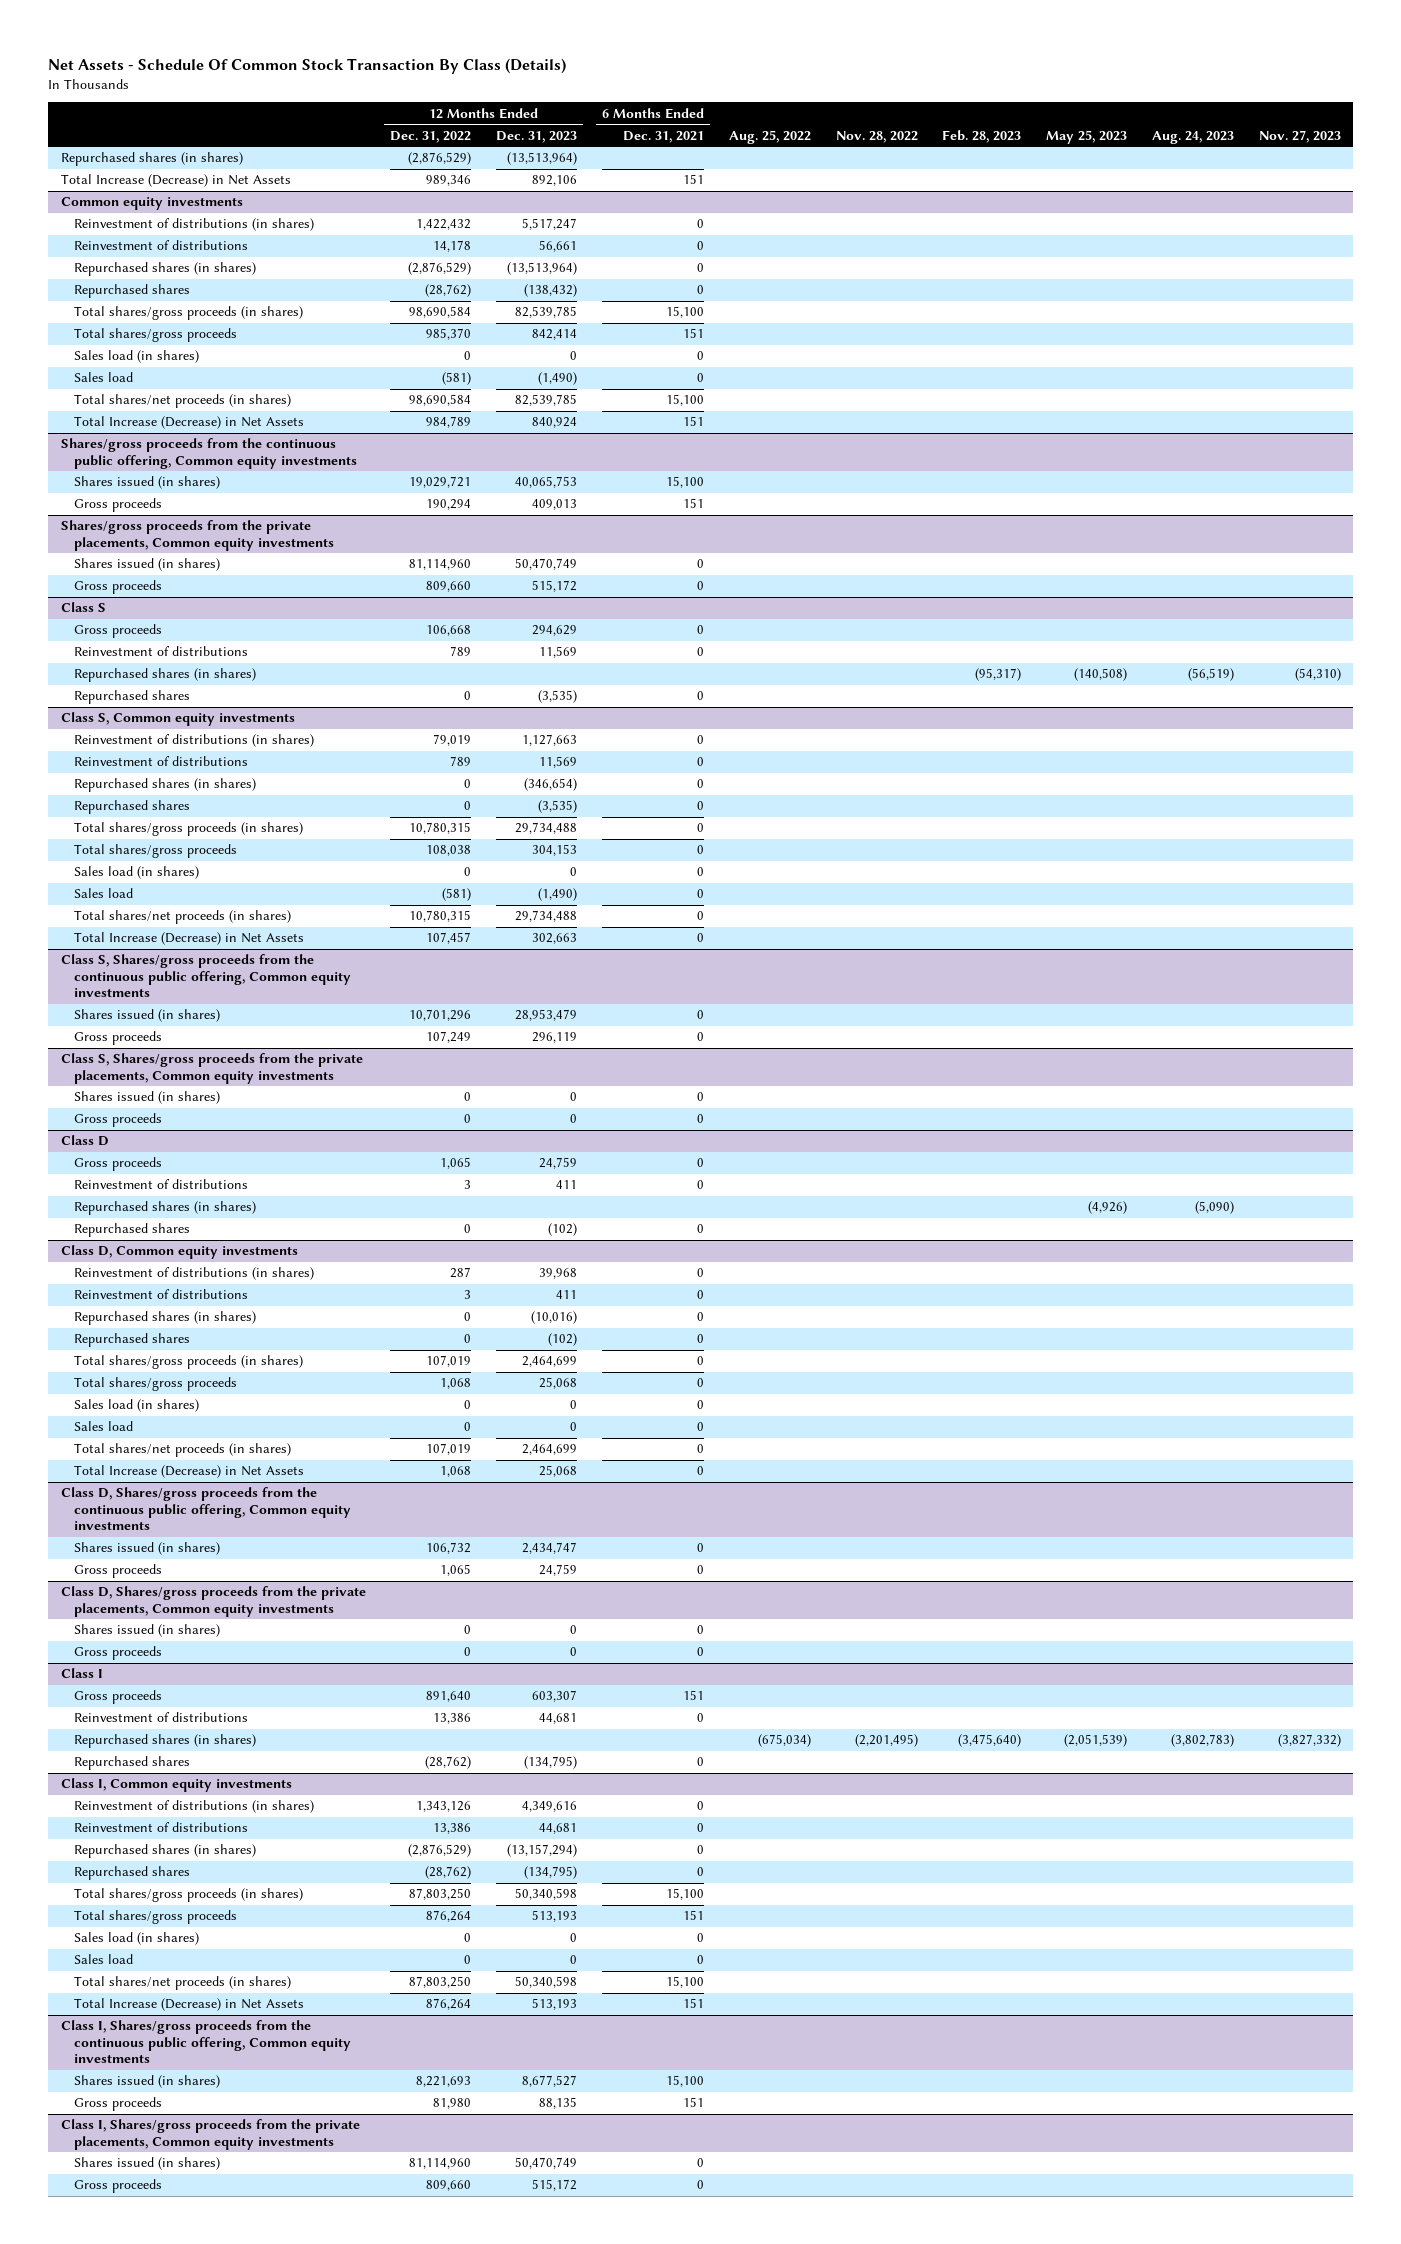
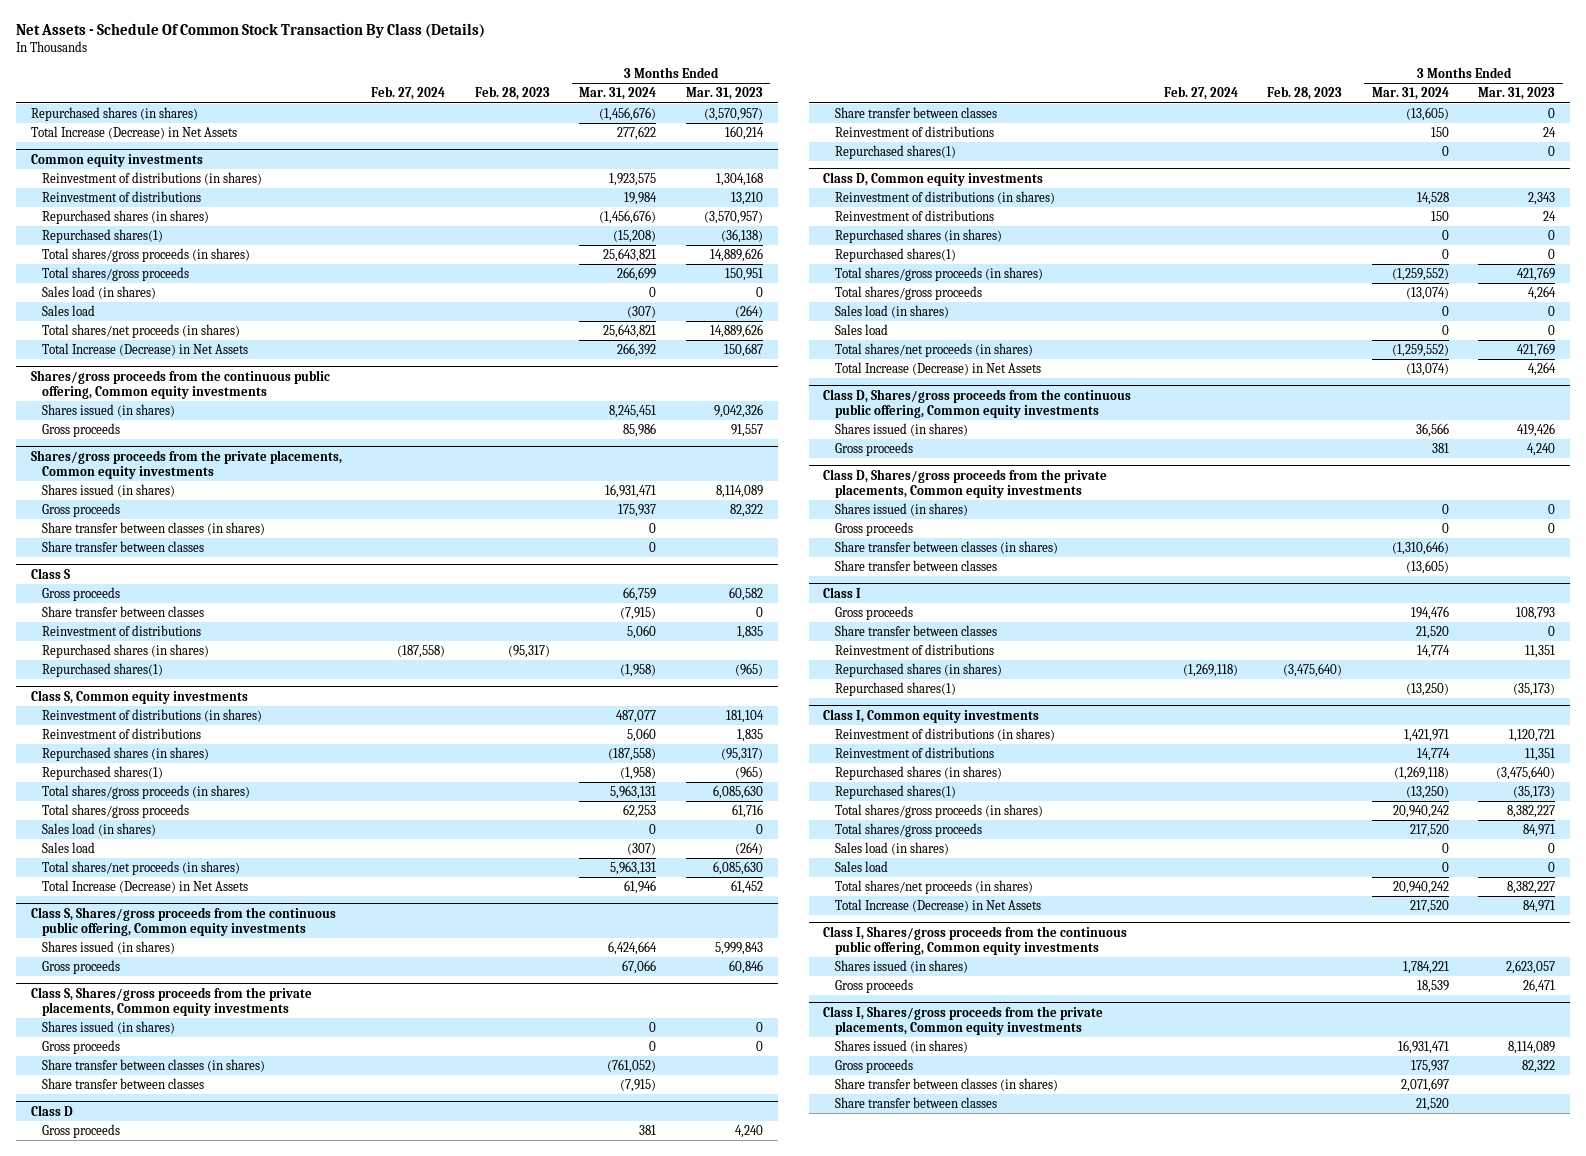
- | 12 Months Ended Dec. 31, 2022 | 12 Months Ended Dec. 31, 2023 | 6 Months Ended Dec. 31, 2021 | Aug. 25, 2022 | Nov. 28, 2022 | Feb. 28, 2023 | May 25, 2023 | Aug. 24, 2023 | Nov. 27, 2023
+ | Feb. 27, 2024 | Feb. 28, 2023 | 3 Months Ended Mar. 31, 2024 | 3 Months Ended Mar. 31, 2023
@ Common equity investments
- Repurchased shares | (28,762) | (138,432) | 0 | | | | | |
+ Repurchased shares(1) | | | (15,208) | (36,138)
@ Shares/gross proceeds from the private placements, Common equity investments
+ Share transfer between classes (in shares) | | | 0 |
+ Share transfer between classes | | | 0 |
@ Class S
+ Share transfer between classes | | | (7,915) | 0
- Repurchased shares | 0 | (3,535) | 0 | | | | | |
+ Repurchased shares(1) | | | (1,958) | (965)
@ Class S, Common equity investments
- Repurchased shares | 0 | (3,535) | 0 | | | | | |
+ Repurchased shares(1) | | | (1,958) | (965)
@ Class S, Shares/gross proceeds from the private placements, Common equity investments
+ Share transfer between classes (in shares) | | | (761,052) |
+ Share transfer between classes | | | (7,915) |
@ Class D
+ Share transfer between classes | | | (13,605) | 0
- Repurchased shares (in shares) | | | | | | | (4,926) | (5,090) |
- Repurchased shares | 0 | (102) | 0 | | | | | |
+ Repurchased shares(1) | | | 0 | 0
@ Class D, Common equity investments
- Repurchased shares | 0 | (102) | 0 | | | | | |
+ Repurchased shares(1) | | | 0 | 0
@ Class D, Shares/gross proceeds from the private placements, Common equity investments
+ Share transfer between classes (in shares) | | | (1,310,646) |
+ Share transfer between classes | | | (13,605) |
@ Class I
+ Share transfer between classes | | | 21,520 | 0
- Repurchased shares | (28,762) | (134,795) | 0 | | | | | |
+ Repurchased shares(1) | | | (13,250) | (35,173)
@ Class I, Common equity investments
- Repurchased shares | (28,762) | (134,795) | 0 | | | | | |
+ Repurchased shares(1) | | | (13,250) | (35,173)
@ Class I, Shares/gross proceeds from the private placements, Common equity investments
+ Share transfer between classes (in shares) | | | 2,071,697 |
+ Share transfer between classes | | | 21,520 |

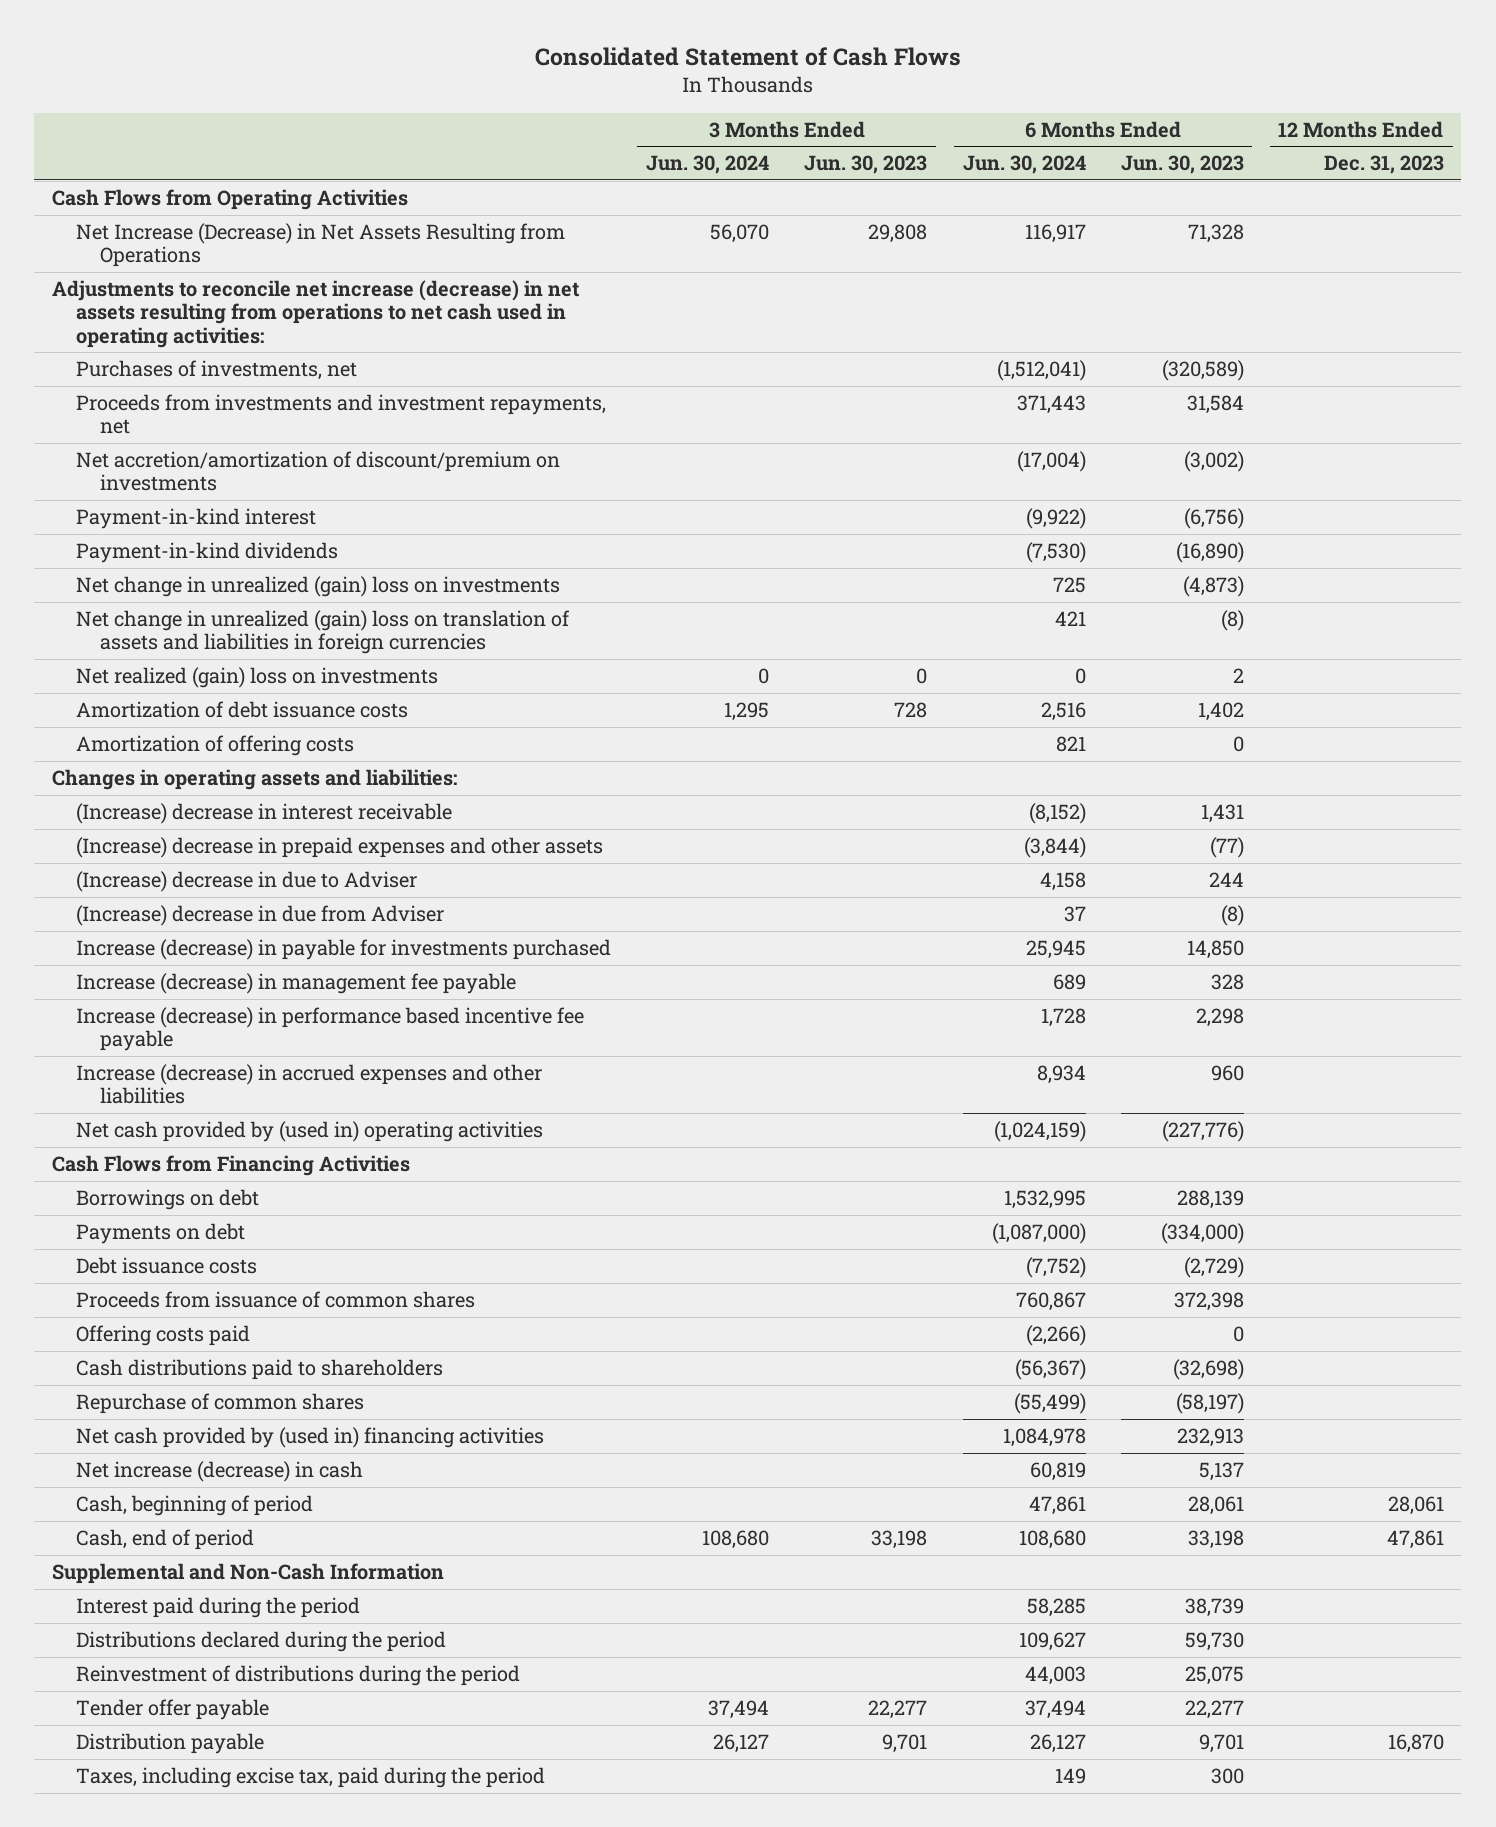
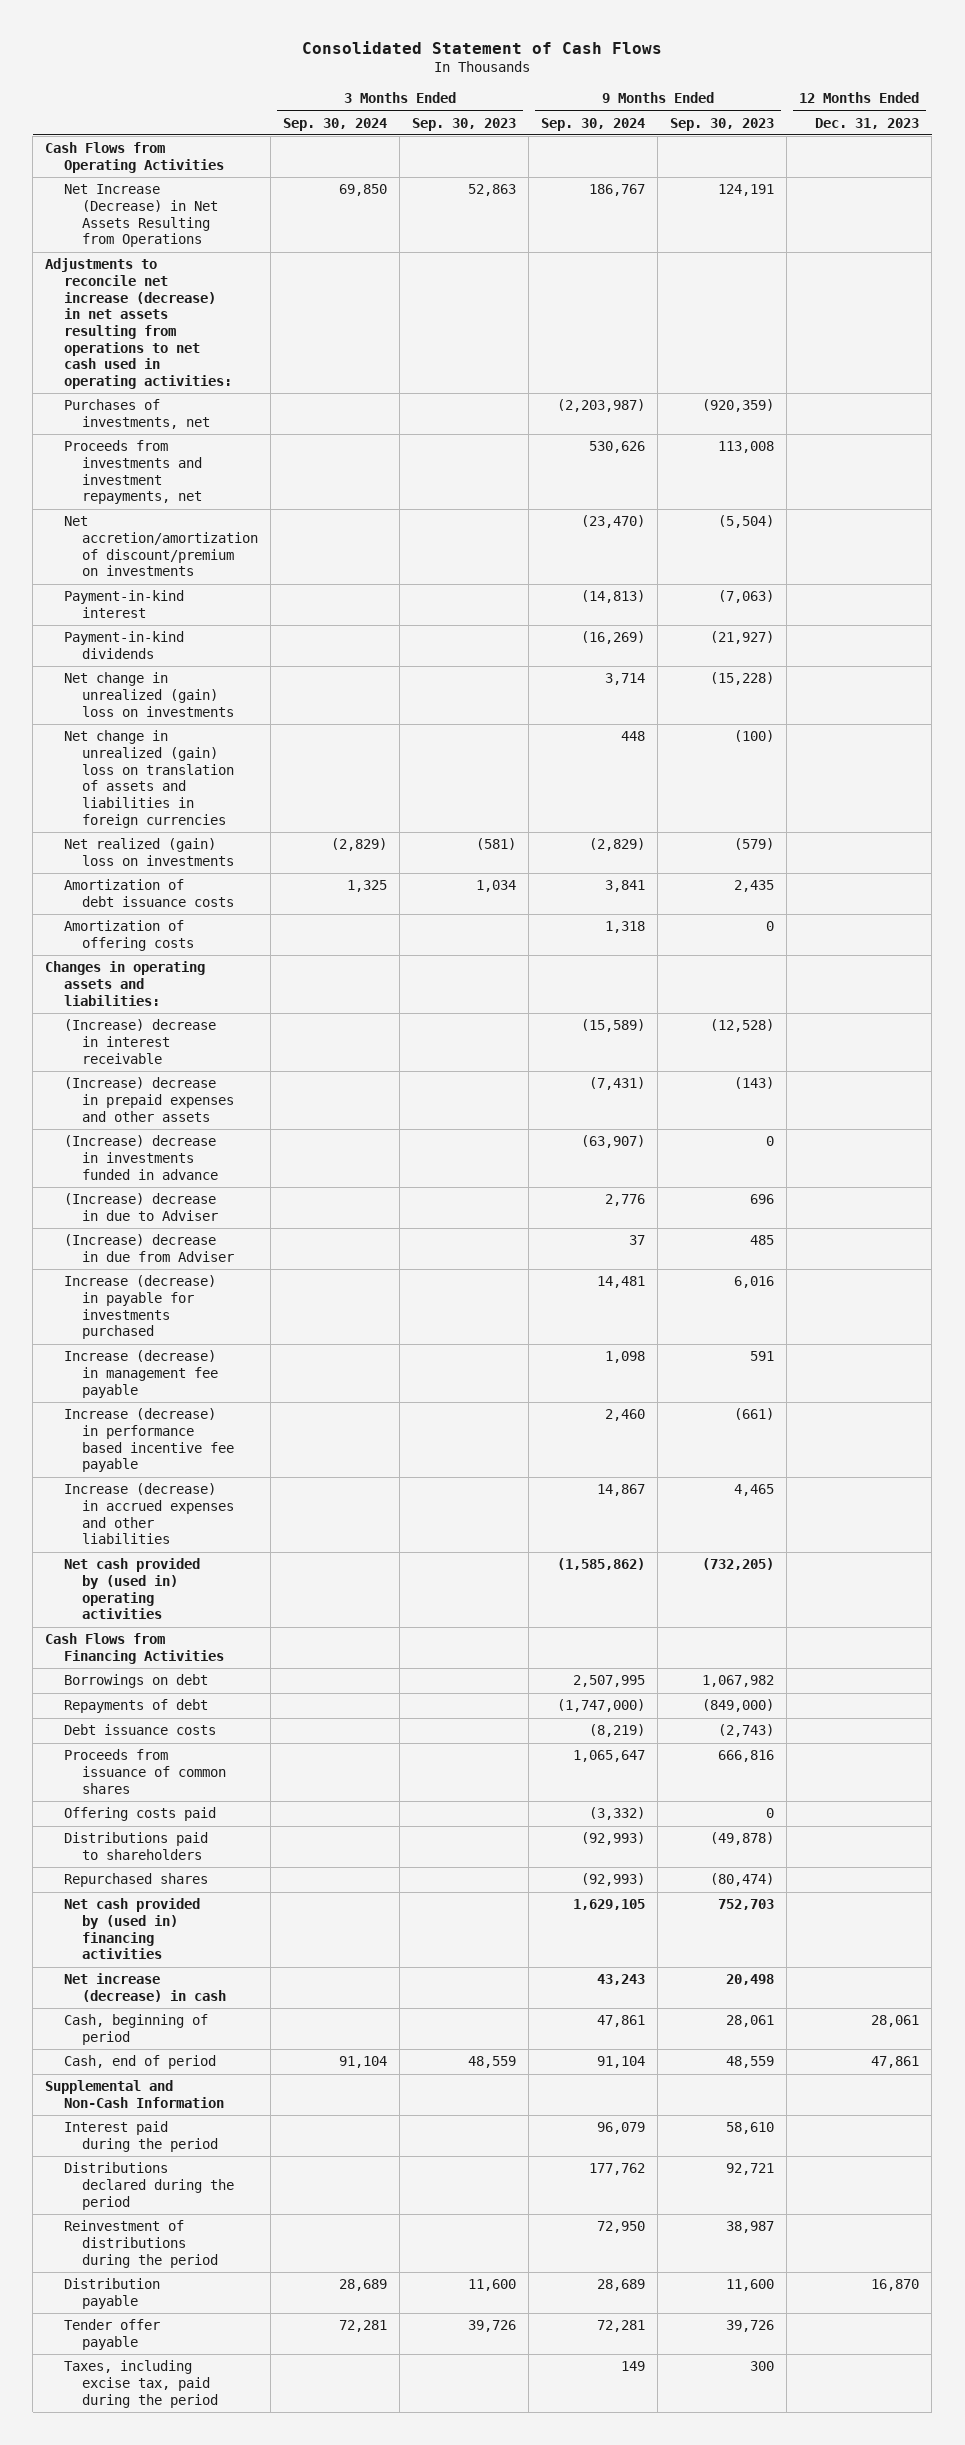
- | 3 Months Ended Jun. 30, 2024 | 3 Months Ended Jun. 30, 2023 | 6 Months Ended Jun. 30, 2024 | 6 Months Ended Jun. 30, 2023 | 12 Months Ended Dec. 31, 2023
+ | 3 Months Ended Sep. 30, 2024 | 3 Months Ended Sep. 30, 2023 | 9 Months Ended Sep. 30, 2024 | 9 Months Ended Sep. 30, 2023 | 12 Months Ended Dec. 31, 2023
+ (Increase) decrease in investments funded in advance | | | (63,907) | 0 |
- Payments on debt | | | (1,087,000) | (334,000) |
+ Repayments of debt | | | (1,747,000) | (849,000) |
- Cash distributions paid to shareholders | | | (56,367) | (32,698) |
- Repurchase of common shares | | | (55,499) | (58,197) |
+ Distributions paid to shareholders | | | (92,993) | (49,878) |
+ Repurchased shares | | | (92,993) | (80,474) |
moved down: Tender offer payable | 72,281 | 39,726 | 72,281 | 39,726 |

